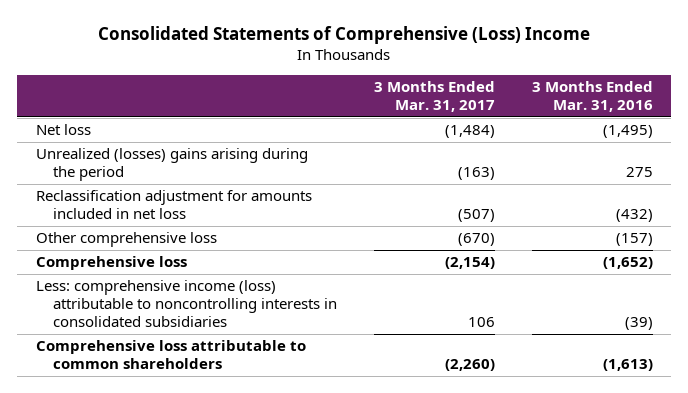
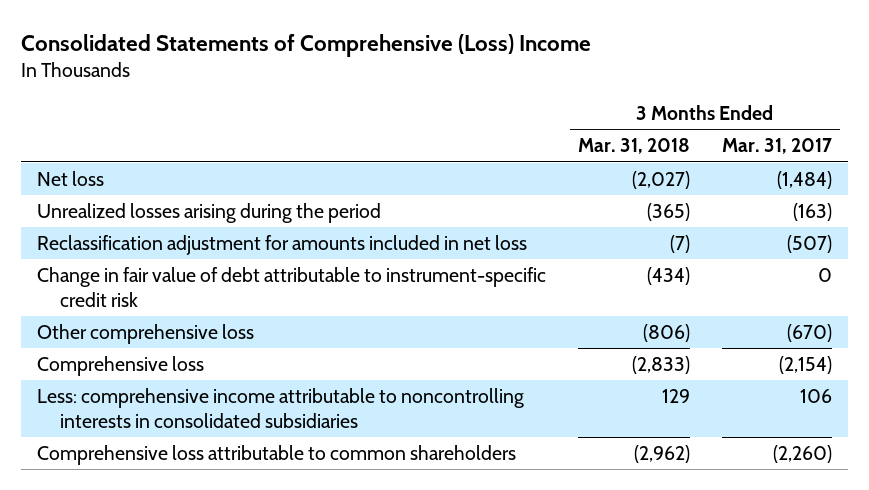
- | 3 Months Ended Mar. 31, 2017 | 3 Months Ended Mar. 31, 2016
+ | 3 Months Ended Mar. 31, 2018 | 3 Months Ended Mar. 31, 2017
- Unrealized (losses) gains arising during the period | (163) | 275
+ Unrealized losses arising during the period | (365) | (163)
+ Change in fair value of debt attributable to instrument-specific credit risk | (434) | 0
- Less: comprehensive income (loss) attributable to noncontrolling interests in consolidated subsidiaries | 106 | (39)
+ Less: comprehensive income attributable to noncontrolling interests in consolidated subsidiaries | 129 | 106

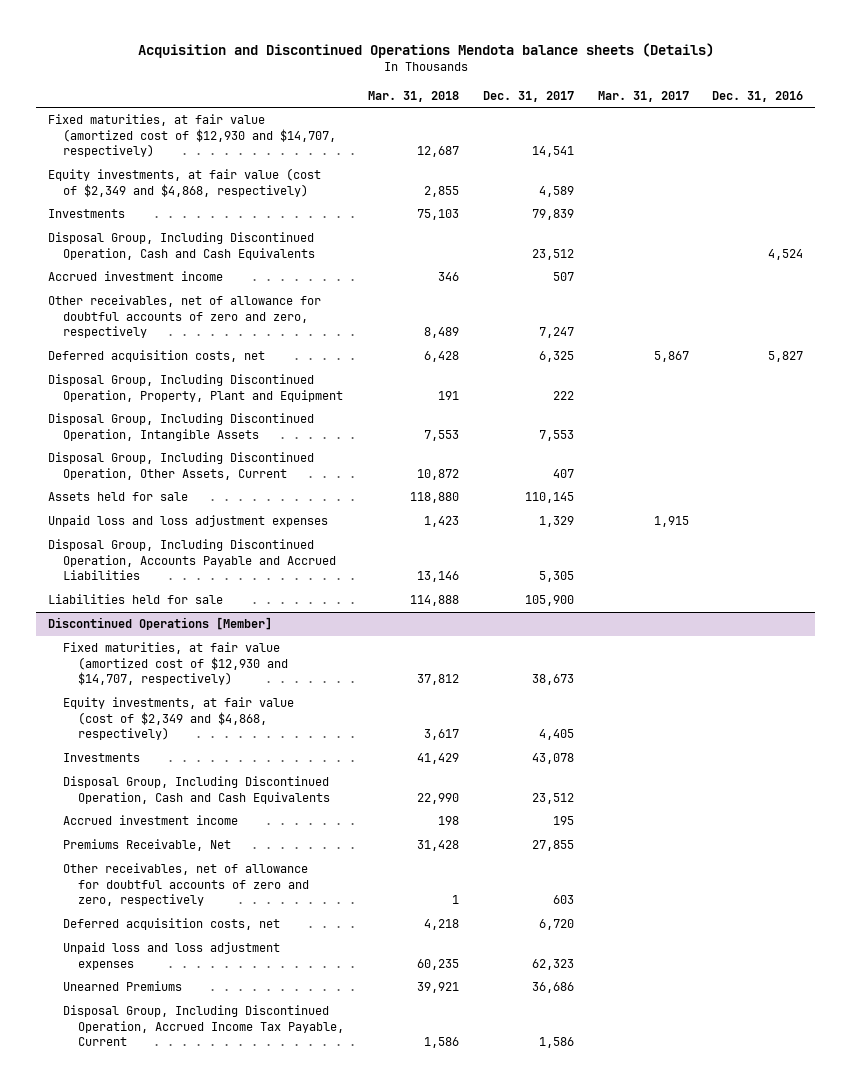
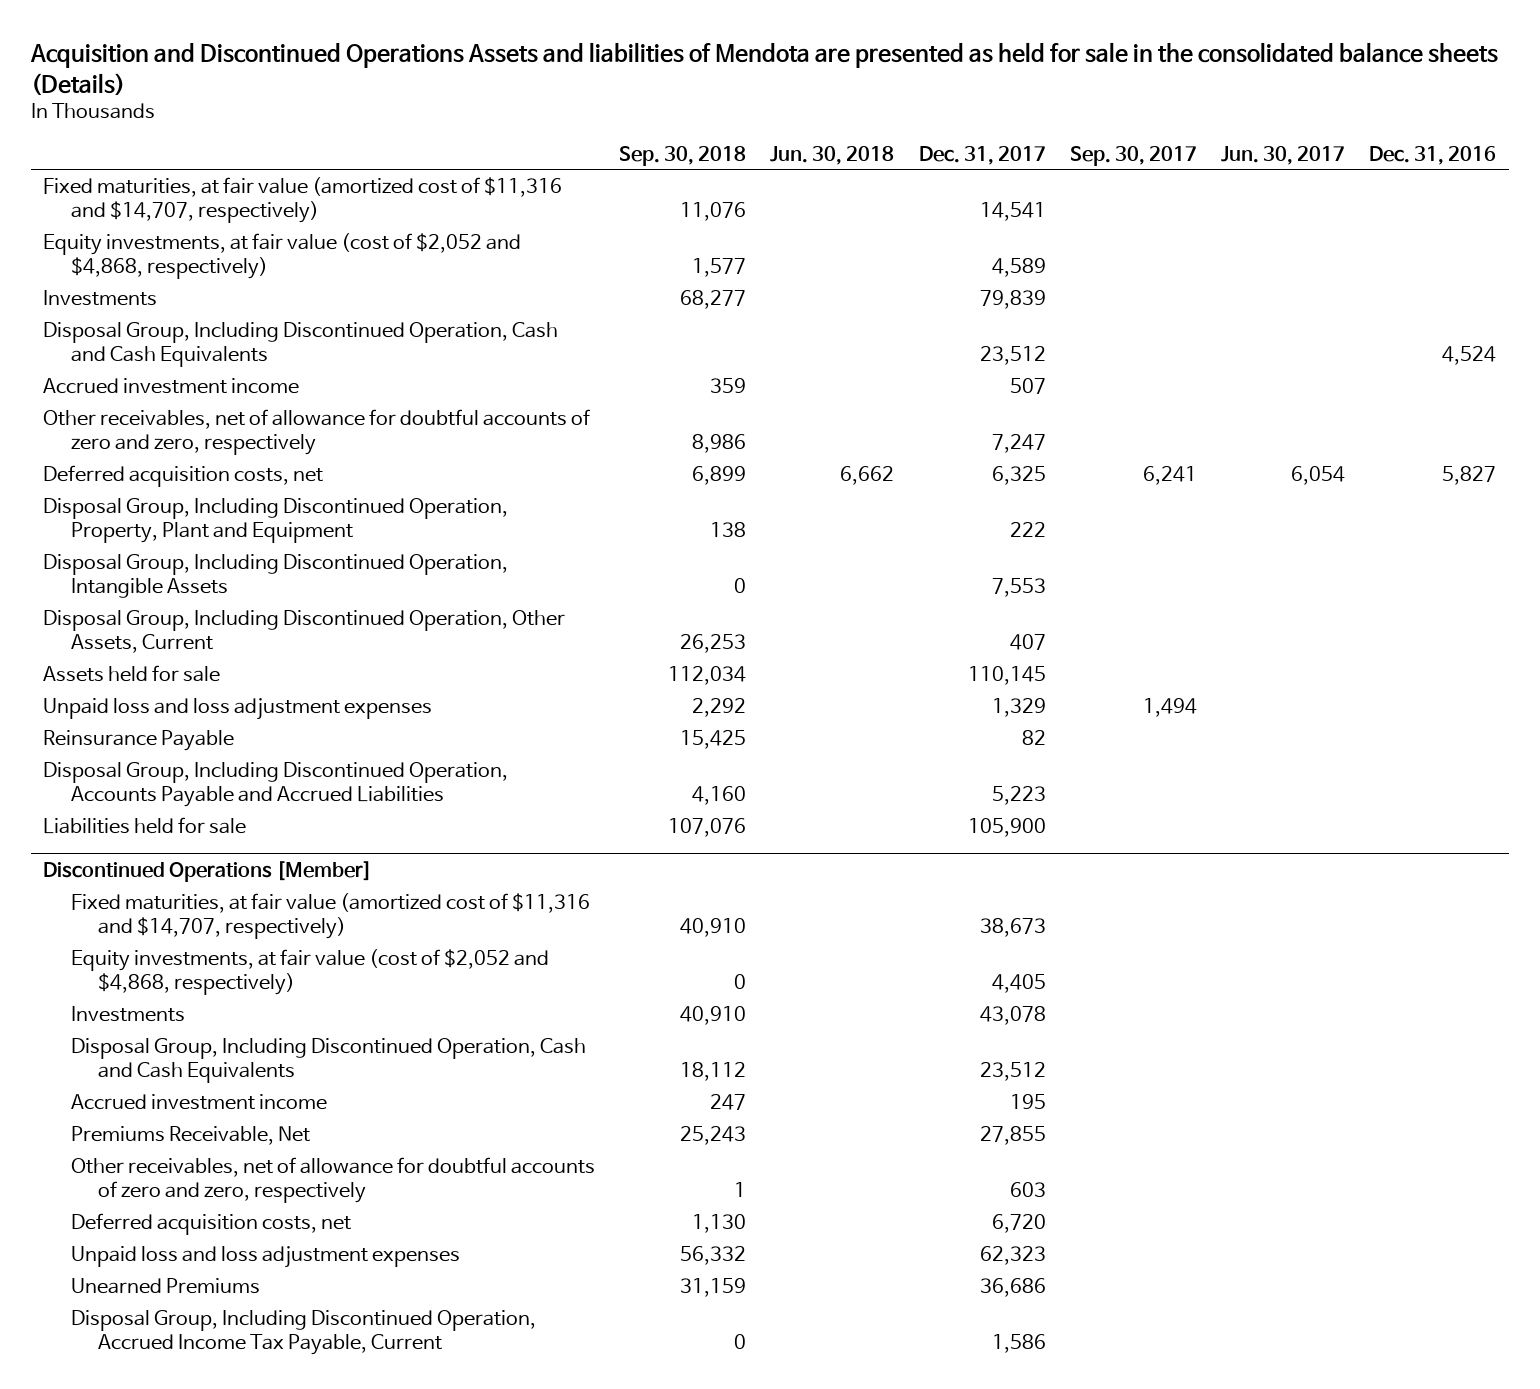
- Acquisition and Discontinued Operations Mendota balance sheets (Details)
+ Acquisition and Discontinued Operations Assets and liabilities of Mendota are presented as held for sale in the consolidated balance sheets (Details)
- | Mar. 31, 2018 | Dec. 31, 2017 | Mar. 31, 2017 | Dec. 31, 2016
+ | Sep. 30, 2018 | Jun. 30, 2018 | Dec. 31, 2017 | Sep. 30, 2017 | Jun. 30, 2017 | Dec. 31, 2016
- Fixed maturities, at fair value (amortized cost of $12,930 and $14,707, respectively) | 12,687 | 14,541 | |
- Equity investments, at fair value (cost of $2,349 and $4,868, respectively) | 2,855 | 4,589 | |
+ Fixed maturities, at fair value (amortized cost of $11,316 and $14,707, respectively) | 11,076 | | 14,541 | | |
+ Equity investments, at fair value (cost of $2,052 and $4,868, respectively) | 1,577 | | 4,589 | | |
- Disposal Group, Including Discontinued Operation, Accounts Payable and Accrued Liabilities | 13,146 | 5,305 | |
+ Reinsurance Payable | 15,425 | | 82 | | |
+ Disposal Group, Including Discontinued Operation, Accounts Payable and Accrued Liabilities | 4,160 | | 5,223 | | |
@ Discontinued Operations [Member]
- Fixed maturities, at fair value (amortized cost of $12,930 and $14,707, respectively) | 37,812 | 38,673 | |
- Equity investments, at fair value (cost of $2,349 and $4,868, respectively) | 3,617 | 4,405 | |
+ Fixed maturities, at fair value (amortized cost of $11,316 and $14,707, respectively) | 40,910 | | 38,673 | | |
+ Equity investments, at fair value (cost of $2,052 and $4,868, respectively) | 0 | | 4,405 | | |

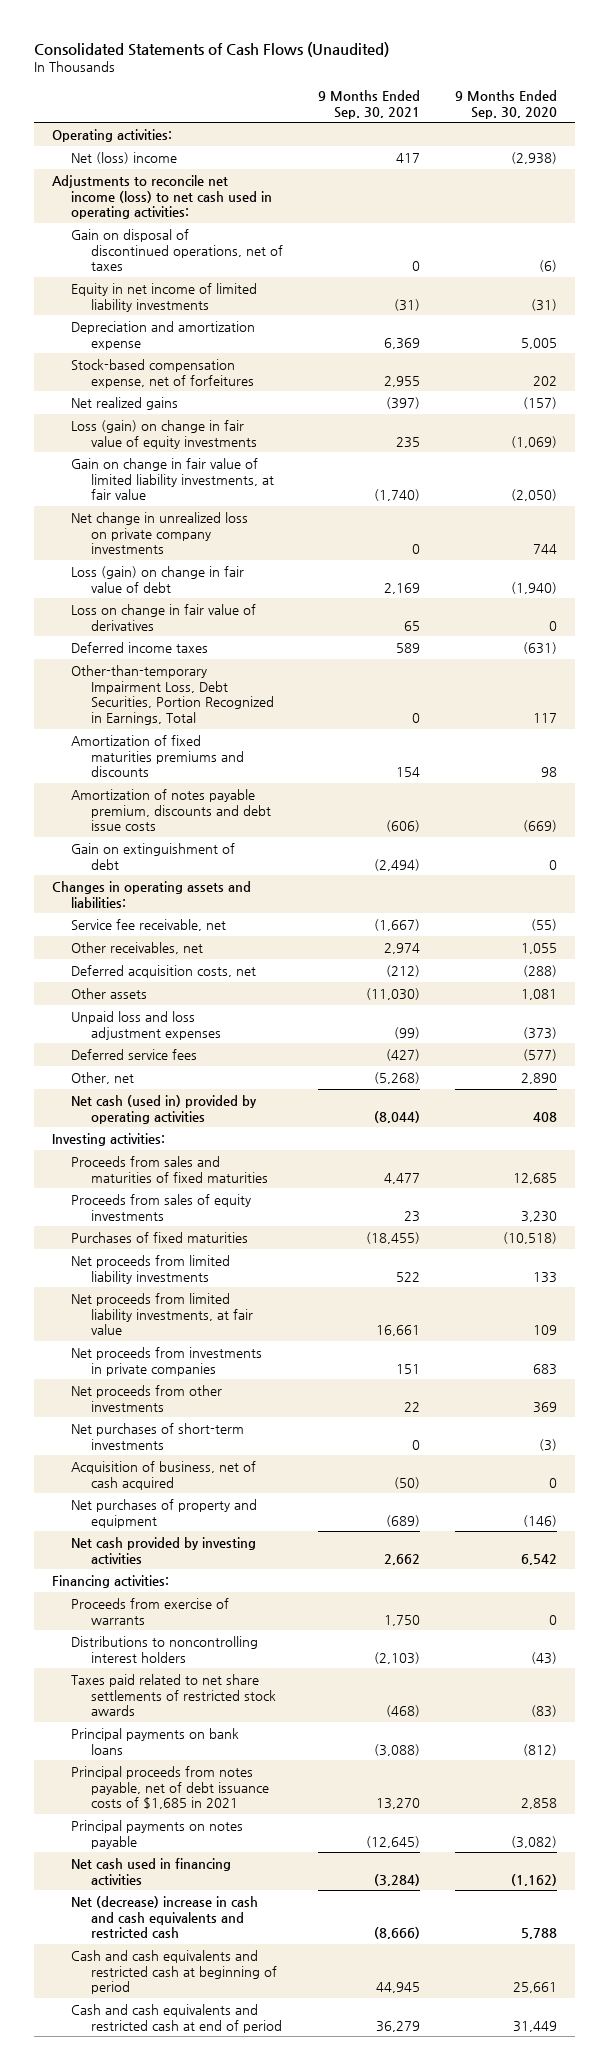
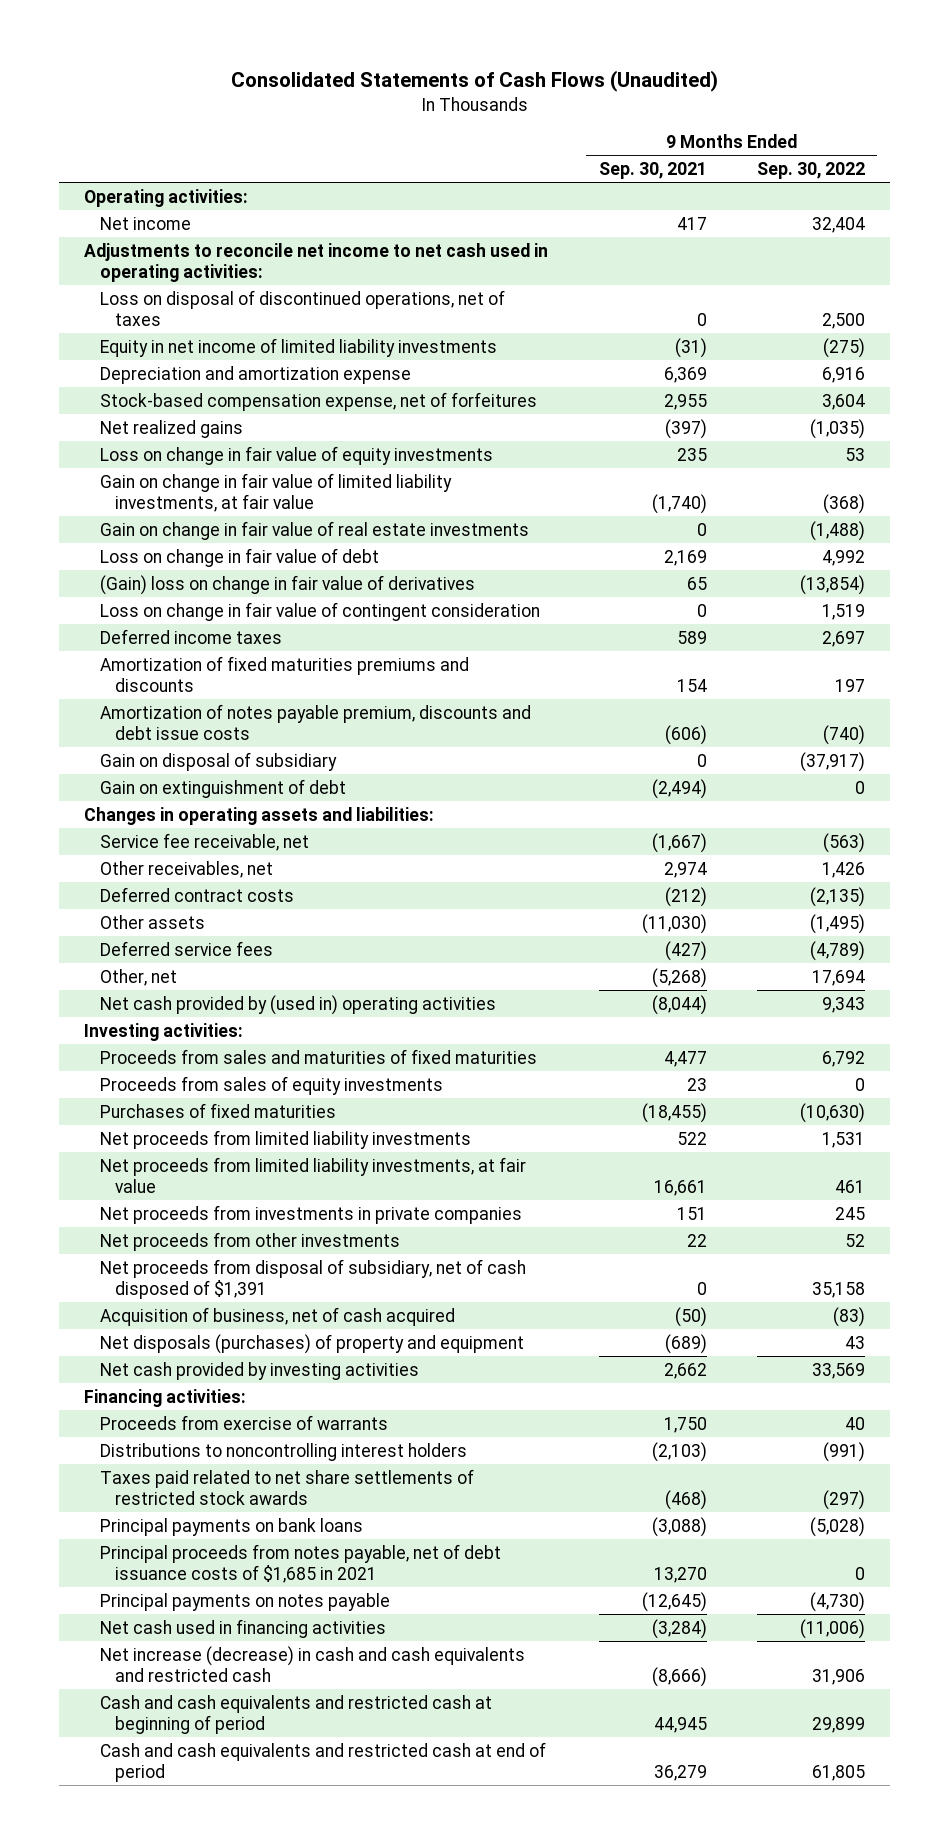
- | 9 Months Ended Sep. 30, 2021 | 9 Months Ended Sep. 30, 2020
+ | 9 Months Ended Sep. 30, 2021 | 9 Months Ended Sep. 30, 2022
- Net (loss) income | 417 | (2,938)
- Adjustments to reconcile net income (loss) to net cash used in operating activities:
- Gain on disposal of discontinued operations, net of taxes | 0 | (6)
+ Net income | 417 | 32,404
+ Adjustments to reconcile net income to net cash used in operating activities:
+ Loss on disposal of discontinued operations, net of taxes | 0 | 2,500
- Loss (gain) on change in fair value of equity investments | 235 | (1,069)
+ Loss on change in fair value of equity investments | 235 | 53
- Net change in unrealized loss on private company investments | 0 | 744
- Loss (gain) on change in fair value of debt | 2,169 | (1,940)
- Loss on change in fair value of derivatives | 65 | 0
+ Gain on change in fair value of real estate investments | 0 | (1,488)
+ Loss on change in fair value of debt | 2,169 | 4,992
+ (Gain) loss on change in fair value of derivatives | 65 | (13,854)
+ Loss on change in fair value of contingent consideration | 0 | 1,519
- Other-than-temporary Impairment Loss, Debt Securities, Portion Recognized in Earnings, Total | 0 | 117
+ Gain on disposal of subsidiary | 0 | (37,917)
- Deferred acquisition costs, net | (212) | (288)
+ Deferred contract costs | (212) | (2,135)
- Unpaid loss and loss adjustment expenses | (99) | (373)
- Net cash (used in) provided by operating activities | (8,044) | 408
+ Net cash provided by (used in) operating activities | (8,044) | 9,343
- Net purchases of short-term investments | 0 | (3)
+ Net proceeds from disposal of subsidiary, net of cash disposed of $1,391 | 0 | 35,158
- Net purchases of property and equipment | (689) | (146)
+ Net disposals (purchases) of property and equipment | (689) | 43
- Net (decrease) increase in cash and cash equivalents and restricted cash | (8,666) | 5,788
+ Net increase (decrease) in cash and cash equivalents and restricted cash | (8,666) | 31,906

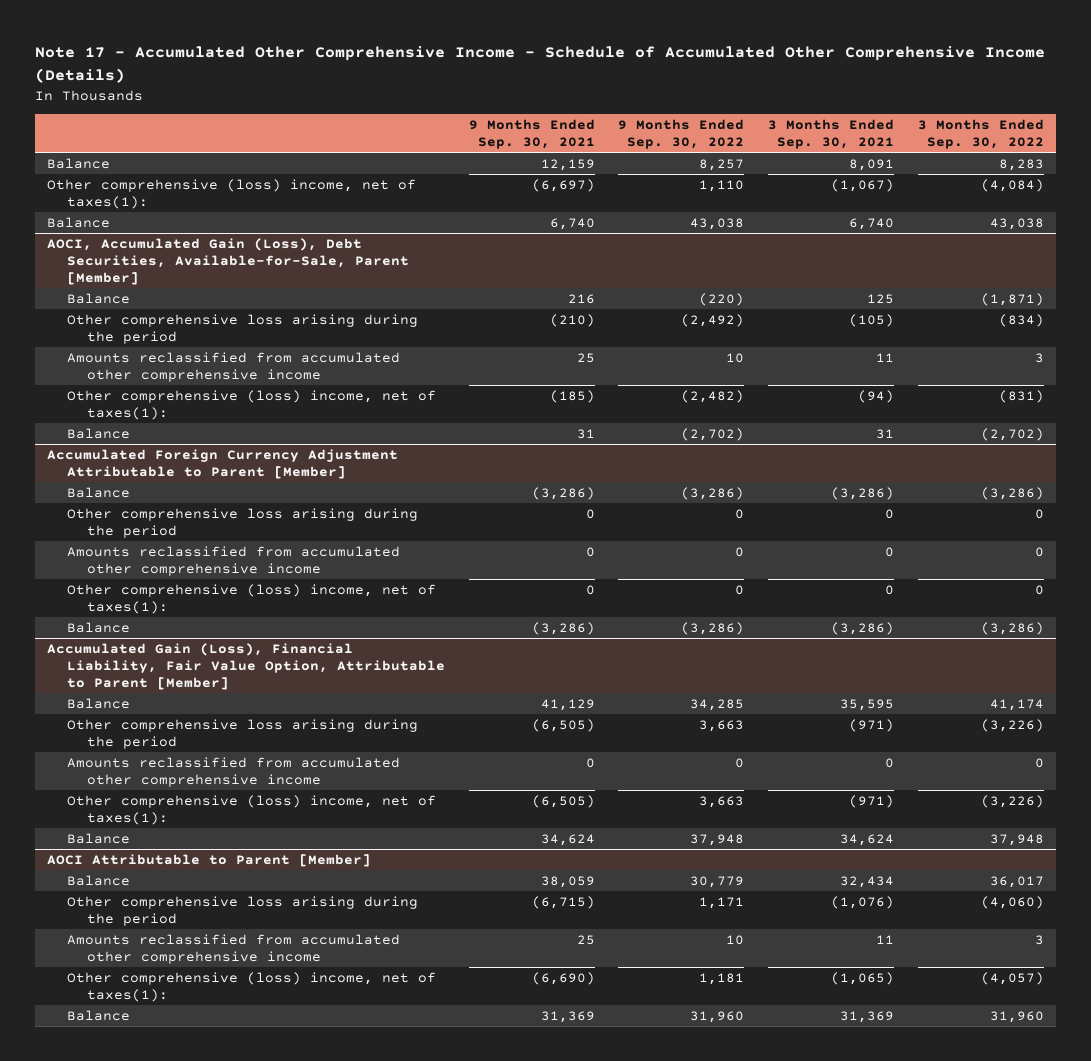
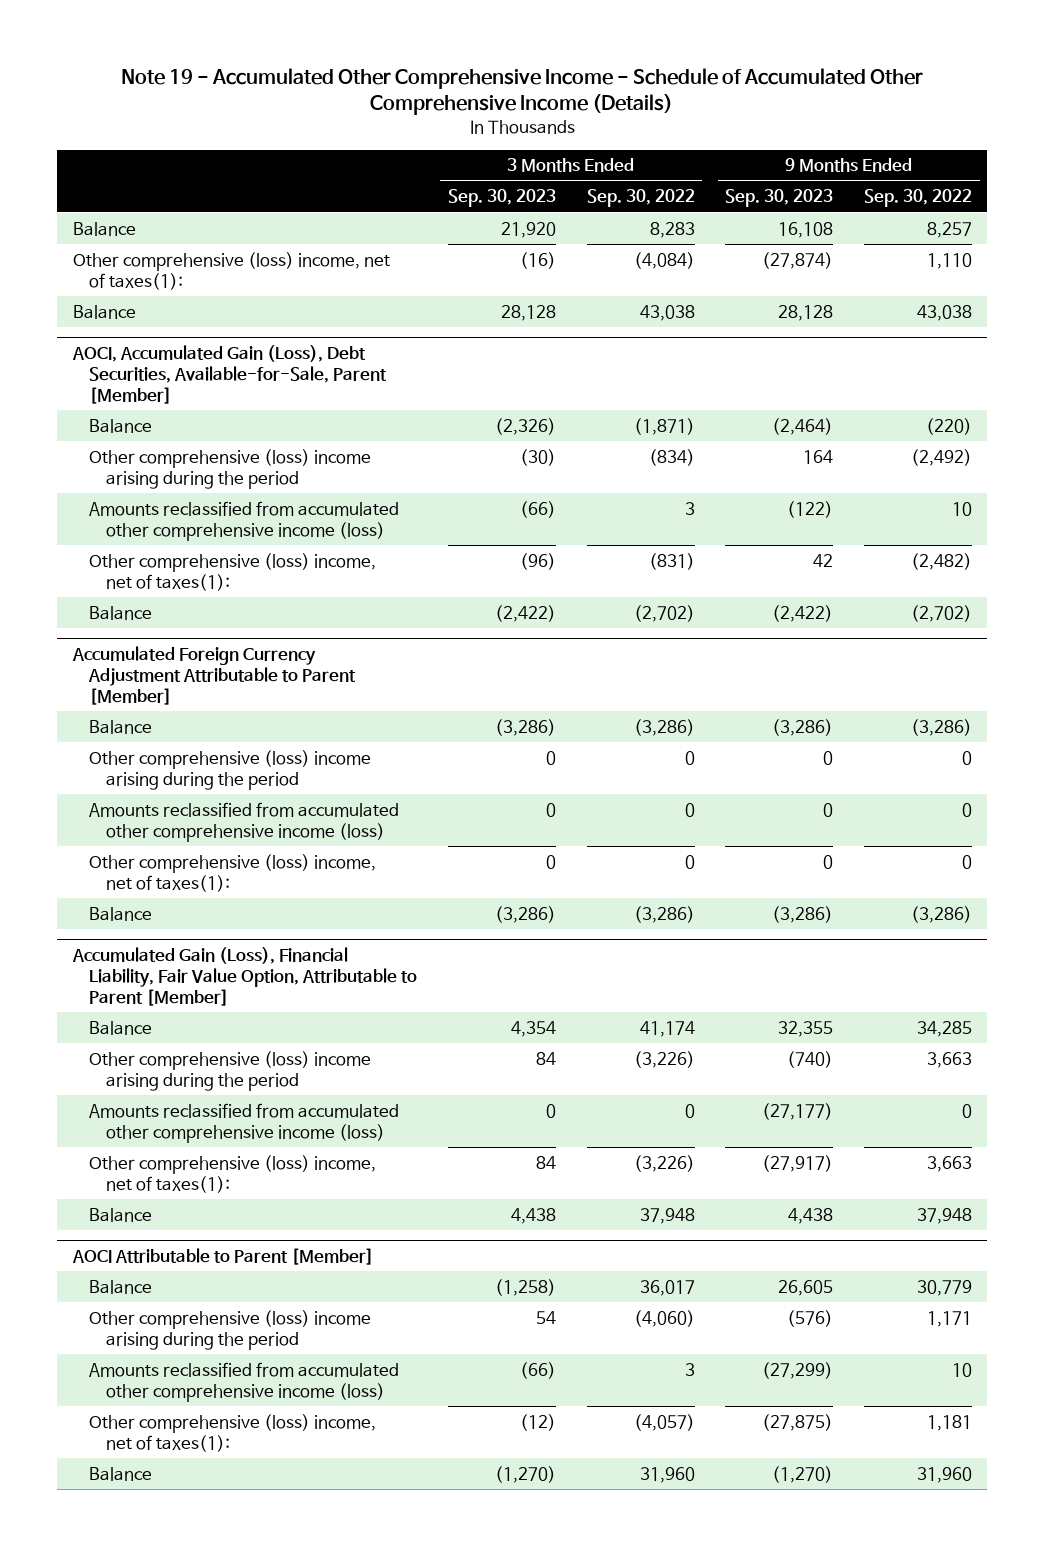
- Note 17 - Accumulated Other Comprehensive Income - Schedule of Accumulated Other Comprehensive Income (Details)
+ Note 19 - Accumulated Other Comprehensive Income - Schedule of Accumulated Other Comprehensive Income (Details)
- | 9 Months Ended Sep. 30, 2021 | 9 Months Ended Sep. 30, 2022 | 3 Months Ended Sep. 30, 2021 | 3 Months Ended Sep. 30, 2022
+ | 3 Months Ended Sep. 30, 2023 | 3 Months Ended Sep. 30, 2022 | 9 Months Ended Sep. 30, 2023 | 9 Months Ended Sep. 30, 2022
@ AOCI, Accumulated Gain (Loss), Debt Securities, Available-for-Sale, Parent [Member]
- Other comprehensive loss arising during the period | (210) | (2,492) | (105) | (834)
- Amounts reclassified from accumulated other comprehensive income | 25 | 10 | 11 | 3
+ Other comprehensive (loss) income arising during the period | (30) | (834) | 164 | (2,492)
+ Amounts reclassified from accumulated other comprehensive income (loss) | (66) | 3 | (122) | 10
@ Accumulated Foreign Currency Adjustment Attributable to Parent [Member]
- Other comprehensive loss arising during the period | 0 | 0 | 0 | 0
- Amounts reclassified from accumulated other comprehensive income | 0 | 0 | 0 | 0
+ Other comprehensive (loss) income arising during the period | 0 | 0 | 0 | 0
+ Amounts reclassified from accumulated other comprehensive income (loss) | 0 | 0 | 0 | 0
@ Accumulated Gain (Loss), Financial Liability, Fair Value Option, Attributable to Parent [Member]
- Other comprehensive loss arising during the period | (6,505) | 3,663 | (971) | (3,226)
- Amounts reclassified from accumulated other comprehensive income | 0 | 0 | 0 | 0
+ Other comprehensive (loss) income arising during the period | 84 | (3,226) | (740) | 3,663
+ Amounts reclassified from accumulated other comprehensive income (loss) | 0 | 0 | (27,177) | 0
@ AOCI Attributable to Parent [Member]
- Other comprehensive loss arising during the period | (6,715) | 1,171 | (1,076) | (4,060)
- Amounts reclassified from accumulated other comprehensive income | 25 | 10 | 11 | 3
+ Other comprehensive (loss) income arising during the period | 54 | (4,060) | (576) | 1,171
+ Amounts reclassified from accumulated other comprehensive income (loss) | (66) | 3 | (27,299) | 10

